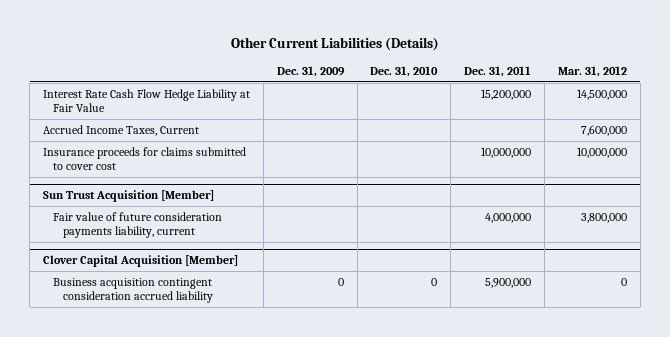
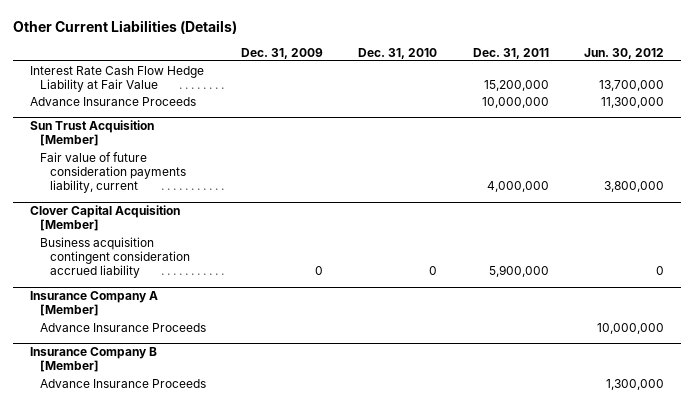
- | Dec. 31, 2009 | Dec. 31, 2010 | Dec. 31, 2011 | Mar. 31, 2012
+ | Dec. 31, 2009 | Dec. 31, 2010 | Dec. 31, 2011 | Jun. 30, 2012
- Accrued Income Taxes, Current | | | | 7,600,000
- Insurance proceeds for claims submitted to cover cost | | | 10,000,000 | 10,000,000
+ Advance Insurance Proceeds | | | 10,000,000 | 11,300,000
+ Insurance Company A [Member]
+ Advance Insurance Proceeds | | | | 10,000,000
+ Insurance Company B [Member]
+ Advance Insurance Proceeds | | | | 1,300,000

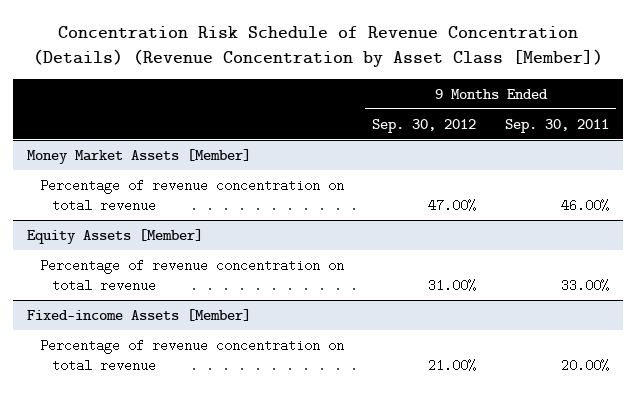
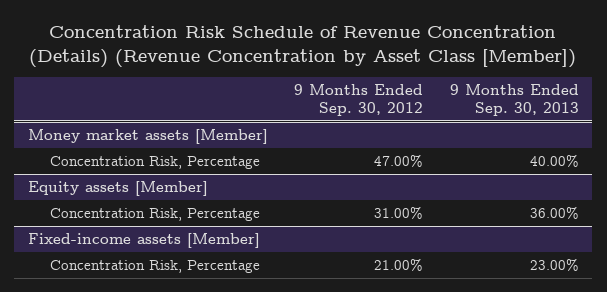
- | 9 Months Ended Sep. 30, 2012 | 9 Months Ended Sep. 30, 2011
+ | 9 Months Ended Sep. 30, 2012 | 9 Months Ended Sep. 30, 2013
- Money Market Assets [Member]
- Percentage of revenue concentration on total revenue | 47.00% | 46.00%
- Equity Assets [Member]
- Percentage of revenue concentration on total revenue | 31.00% | 33.00%
- Fixed-income Assets [Member]
- Percentage of revenue concentration on total revenue | 21.00% | 20.00%
+ Money market assets [Member]
+ Concentration Risk, Percentage | 47.00% | 40.00%
+ Equity assets [Member]
+ Concentration Risk, Percentage | 31.00% | 36.00%
+ Fixed-income assets [Member]
+ Concentration Risk, Percentage | 21.00% | 23.00%

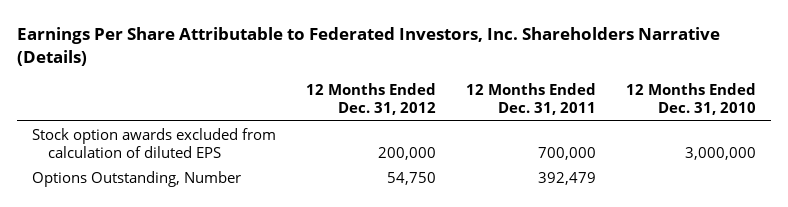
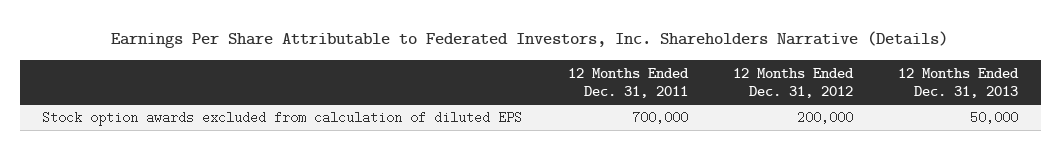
- | 12 Months Ended Dec. 31, 2012 | 12 Months Ended Dec. 31, 2011 | 12 Months Ended Dec. 31, 2010
+ | 12 Months Ended Dec. 31, 2011 | 12 Months Ended Dec. 31, 2012 | 12 Months Ended Dec. 31, 2013
- Options Outstanding, Number | 54,750 | 392,479 |

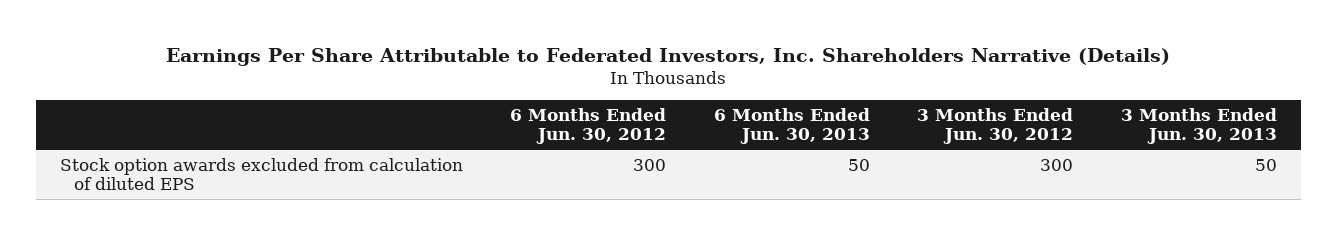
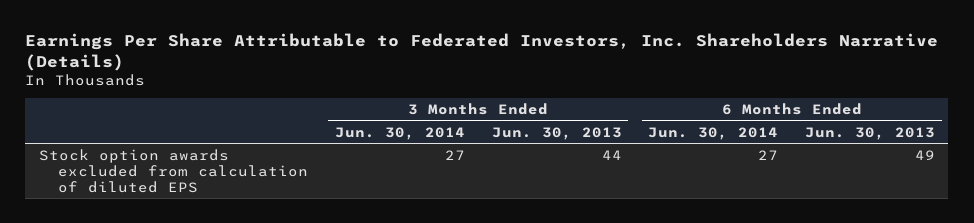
- | 6 Months Ended Jun. 30, 2012 | 6 Months Ended Jun. 30, 2013 | 3 Months Ended Jun. 30, 2012 | 3 Months Ended Jun. 30, 2013
+ | 3 Months Ended Jun. 30, 2014 | 3 Months Ended Jun. 30, 2013 | 6 Months Ended Jun. 30, 2014 | 6 Months Ended Jun. 30, 2013
- Stock option awards excluded from calculation of diluted EPS | 300 | 50 | 300 | 50
+ Stock option awards excluded from calculation of diluted EPS | 27 | 44 | 27 | 49

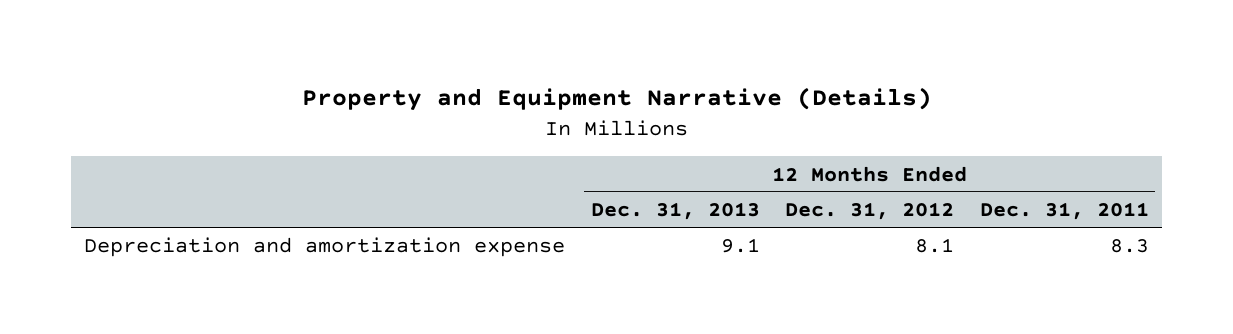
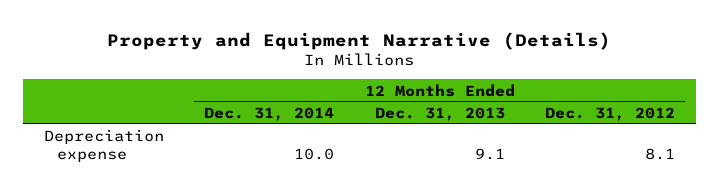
- | 12 Months Ended Dec. 31, 2013 | 12 Months Ended Dec. 31, 2012 | 12 Months Ended Dec. 31, 2011
+ | 12 Months Ended Dec. 31, 2014 | 12 Months Ended Dec. 31, 2013 | 12 Months Ended Dec. 31, 2012
- Depreciation and amortization expense | 9.1 | 8.1 | 8.3
+ Depreciation expense | 10.0 | 9.1 | 8.1

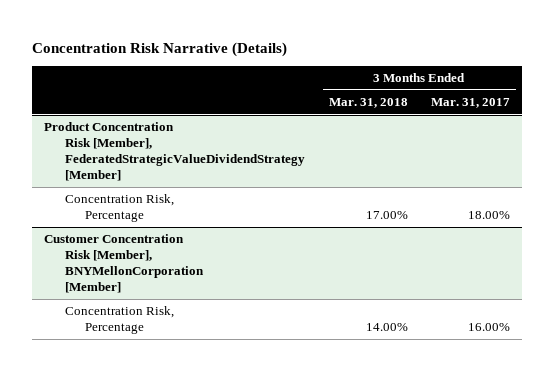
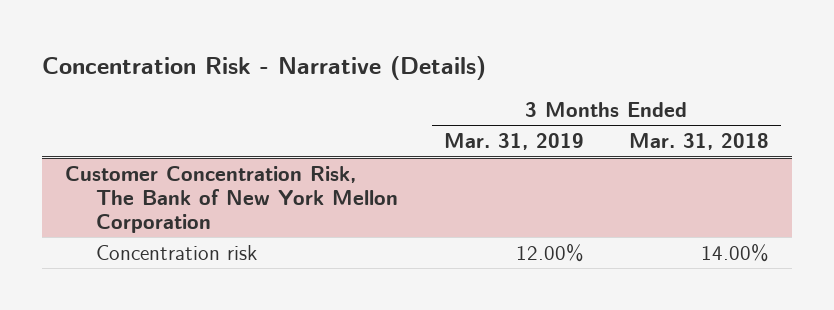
- Concentration Risk Narrative (Details)
+ Concentration Risk - Narrative (Details)
- | 3 Months Ended Mar. 31, 2018 | 3 Months Ended Mar. 31, 2017
+ | 3 Months Ended Mar. 31, 2019 | 3 Months Ended Mar. 31, 2018
- Product Concentration Risk [Member], FederatedStrategicValueDividendStrategy [Member]
- Concentration Risk, Percentage | 17.00% | 18.00%
- Customer Concentration Risk [Member], BNYMellonCorporation [Member]
- Concentration Risk, Percentage | 14.00% | 16.00%
+ Customer Concentration Risk, The Bank of New York Mellon Corporation
+ Concentration risk | 12.00% | 14.00%

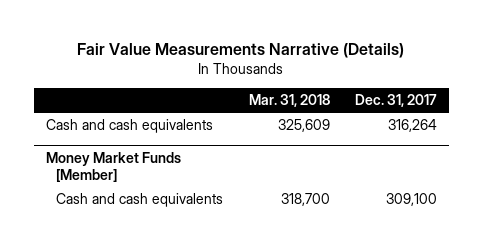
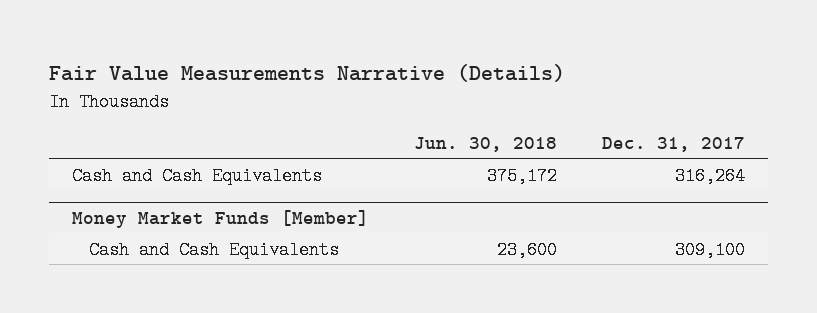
- | Mar. 31, 2018 | Dec. 31, 2017
+ | Jun. 30, 2018 | Dec. 31, 2017
- Cash and cash equivalents | 325,609 | 316,264
+ Cash and Cash Equivalents | 375,172 | 316,264
@ Money Market Funds [Member]
- Cash and cash equivalents | 318,700 | 309,100
+ Cash and Cash Equivalents | 23,600 | 309,100

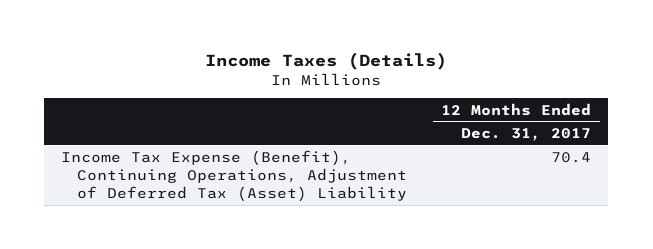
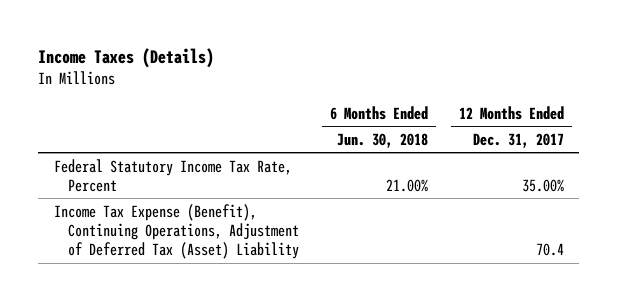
- | 12 Months Ended Dec. 31, 2017
+ | 6 Months Ended Jun. 30, 2018 | 12 Months Ended Dec. 31, 2017
+ Federal Statutory Income Tax Rate, Percent | 21.00% | 35.00%

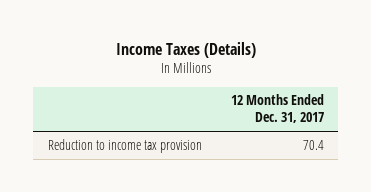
- | 6 Months Ended Jun. 30, 2018 | 12 Months Ended Dec. 31, 2017
+ | 12 Months Ended Dec. 31, 2017
- Federal Statutory Income Tax Rate, Percent | 21.00% | 35.00%
- Income Tax Expense (Benefit), Continuing Operations, Adjustment of Deferred Tax (Asset) Liability | | 70.4
+ Reduction to income tax provision | 70.4

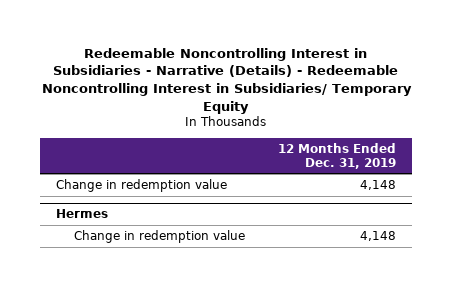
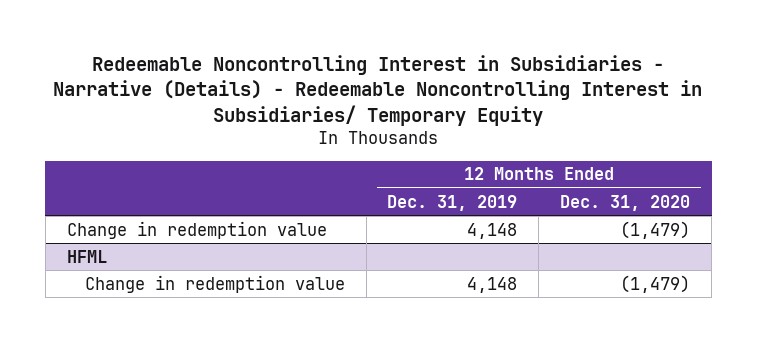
- | 12 Months Ended Dec. 31, 2019
+ | 12 Months Ended Dec. 31, 2019 | 12 Months Ended Dec. 31, 2020
- Hermes
+ HFML

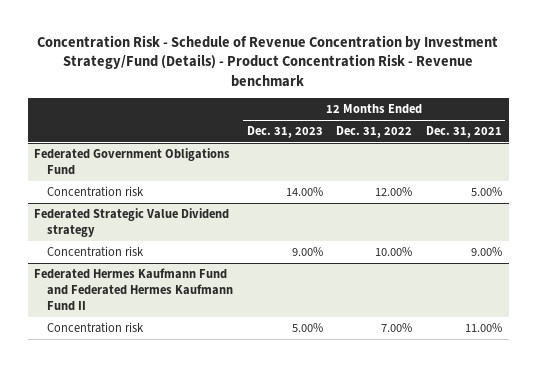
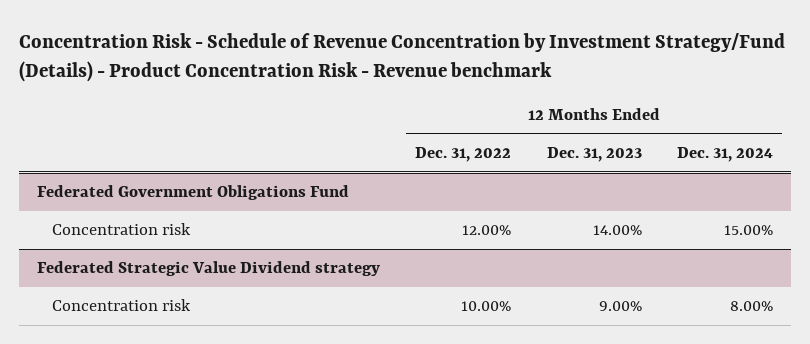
- | 12 Months Ended Dec. 31, 2023 | 12 Months Ended Dec. 31, 2022 | 12 Months Ended Dec. 31, 2021
+ | 12 Months Ended Dec. 31, 2022 | 12 Months Ended Dec. 31, 2023 | 12 Months Ended Dec. 31, 2024
- Federated Hermes Kaufmann Fund and Federated Hermes Kaufmann Fund II
- Concentration risk | 5.00% | 7.00% | 11.00%

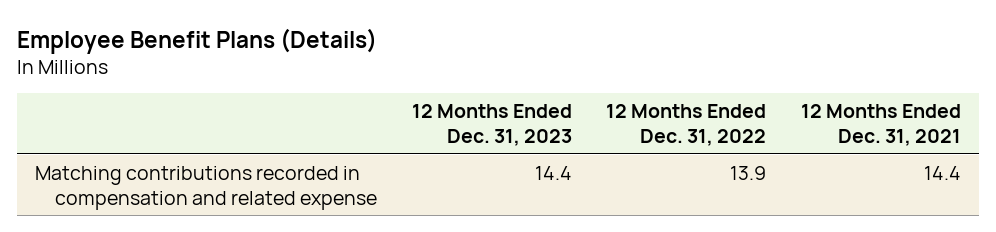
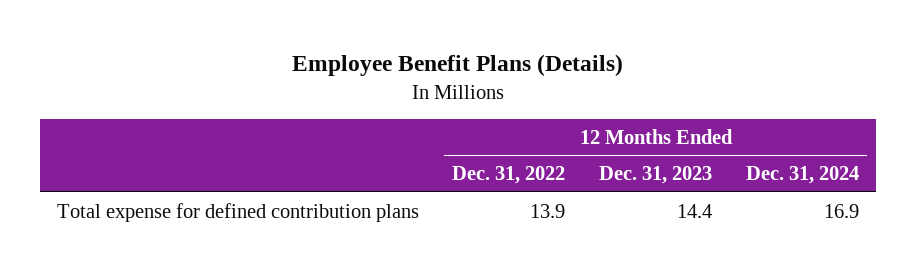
- | 12 Months Ended Dec. 31, 2023 | 12 Months Ended Dec. 31, 2022 | 12 Months Ended Dec. 31, 2021
+ | 12 Months Ended Dec. 31, 2022 | 12 Months Ended Dec. 31, 2023 | 12 Months Ended Dec. 31, 2024
- Matching contributions recorded in compensation and related expense | 14.4 | 13.9 | 14.4
+ Total expense for defined contribution plans | 13.9 | 14.4 | 16.9

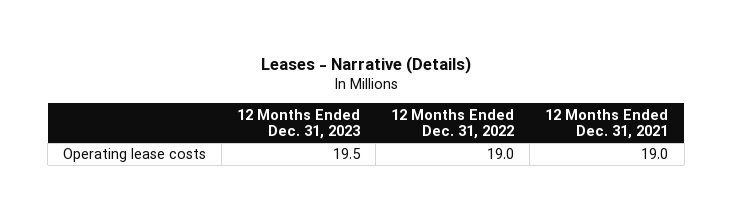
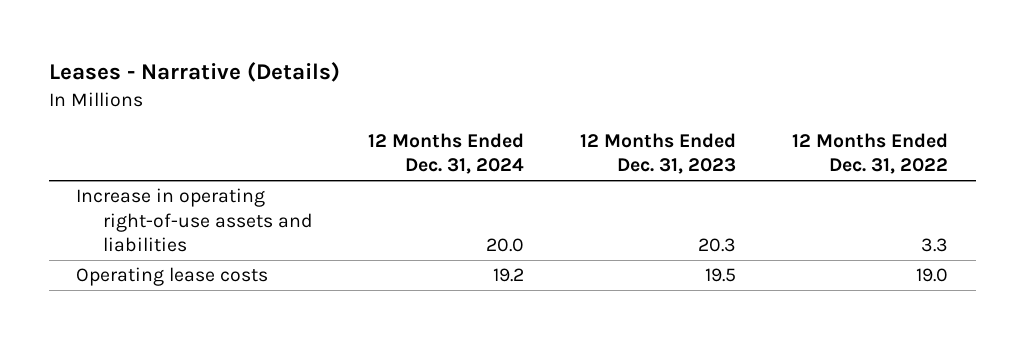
- | 12 Months Ended Dec. 31, 2023 | 12 Months Ended Dec. 31, 2022 | 12 Months Ended Dec. 31, 2021
+ | 12 Months Ended Dec. 31, 2024 | 12 Months Ended Dec. 31, 2023 | 12 Months Ended Dec. 31, 2022
+ Increase in operating right-of-use assets and liabilities | 20.0 | 20.3 | 3.3

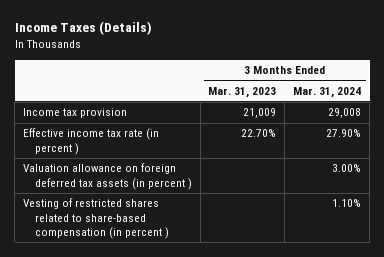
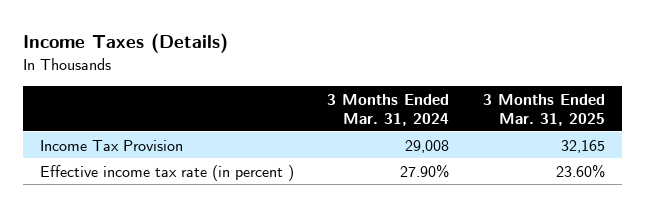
- | 3 Months Ended Mar. 31, 2023 | 3 Months Ended Mar. 31, 2024
+ | 3 Months Ended Mar. 31, 2024 | 3 Months Ended Mar. 31, 2025
- Income tax provision | 21,009 | 29,008
+ Income Tax Provision | 29,008 | 32,165
- Valuation allowance on foreign deferred tax assets (in percent ) | | 3.00%
- Vesting of restricted shares related to share-based compensation (in percent ) | | 1.10%

